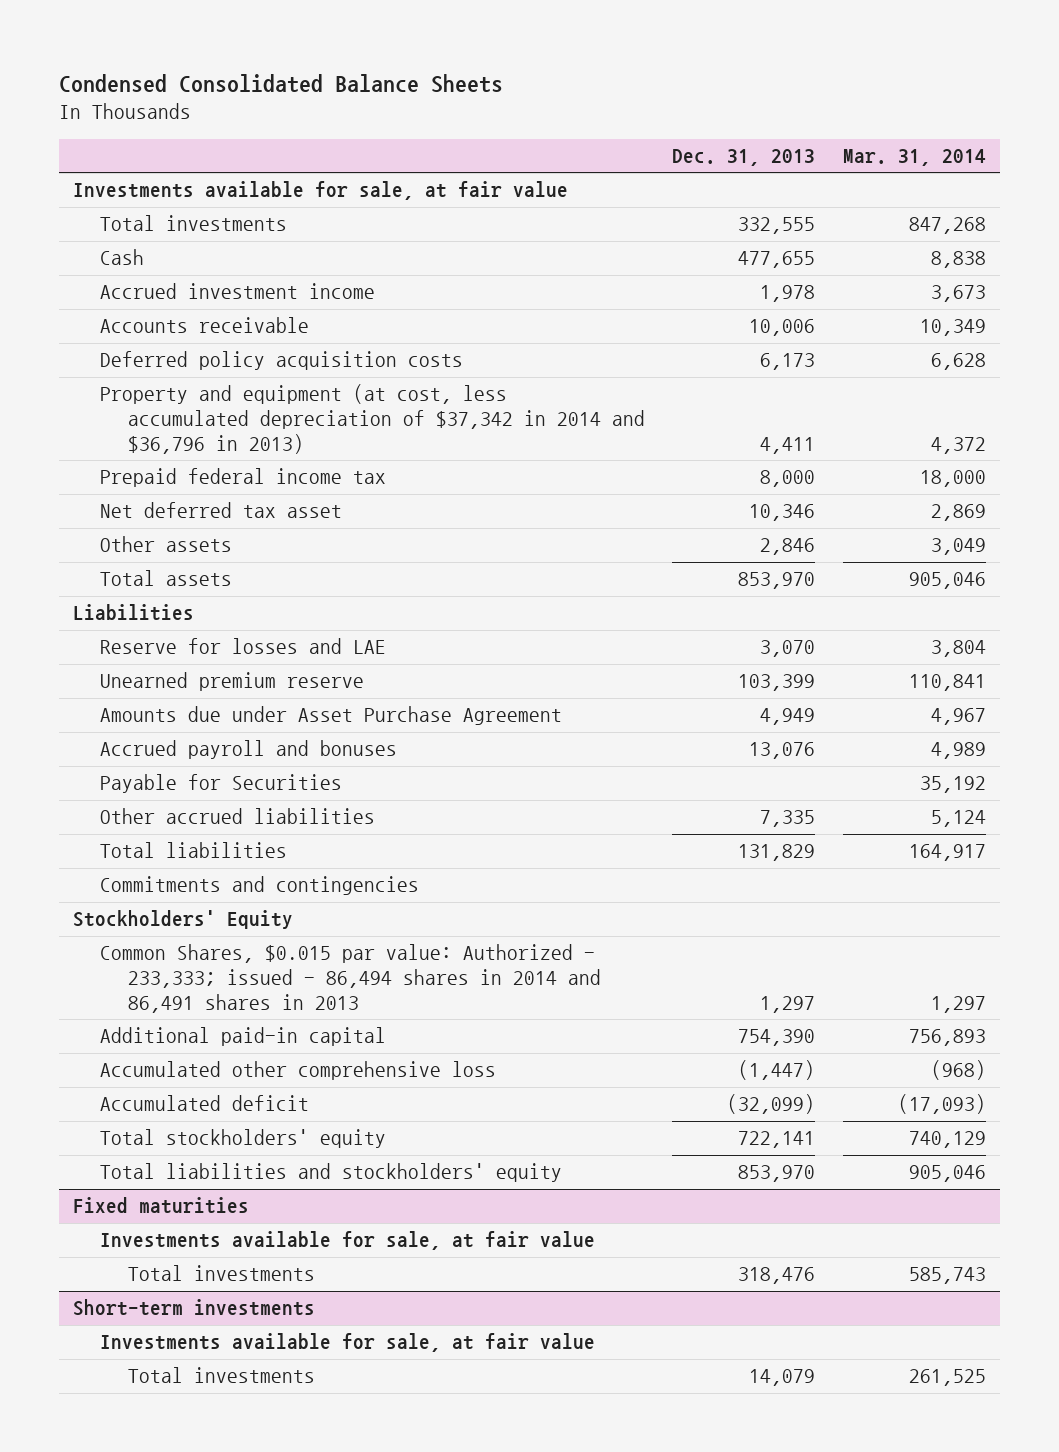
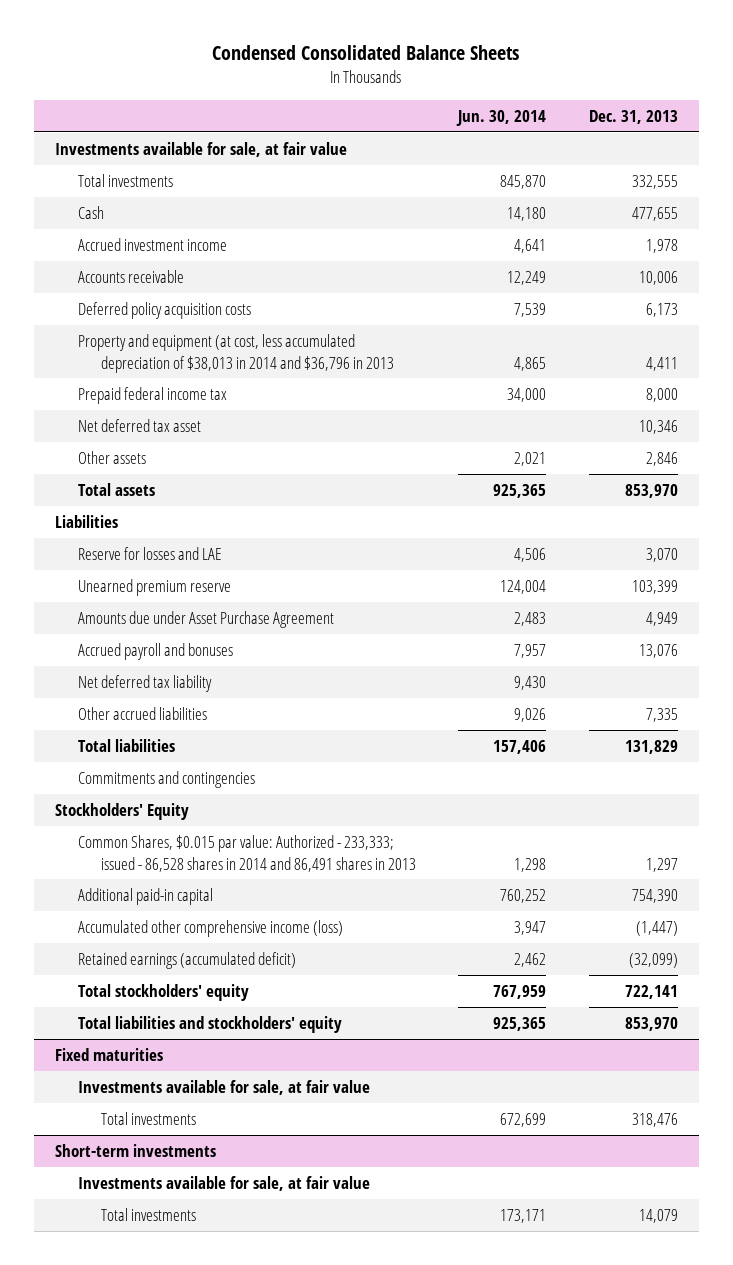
- | Dec. 31, 2013 | Mar. 31, 2014
+ | Jun. 30, 2014 | Dec. 31, 2013
- Property and equipment (at cost, less accumulated depreciation of $37,342 in 2014 and $36,796 in 2013) | 4,411 | 4,372
+ Property and equipment (at cost, less accumulated depreciation of $38,013 in 2014 and $36,796 in 2013 | 4,865 | 4,411
- Payable for Securities | | 35,192
+ Net deferred tax liability | 9,430 |
- Common Shares, $0.015 par value: Authorized - 233,333; issued - 86,494 shares in 2014 and 86,491 shares in 2013 | 1,297 | 1,297
+ Common Shares, $0.015 par value: Authorized - 233,333; issued - 86,528 shares in 2014 and 86,491 shares in 2013 | 1,298 | 1,297
- Accumulated other comprehensive loss | (1,447) | (968)
- Accumulated deficit | (32,099) | (17,093)
+ Accumulated other comprehensive income (loss) | 3,947 | (1,447)
+ Retained earnings (accumulated deficit) | 2,462 | (32,099)

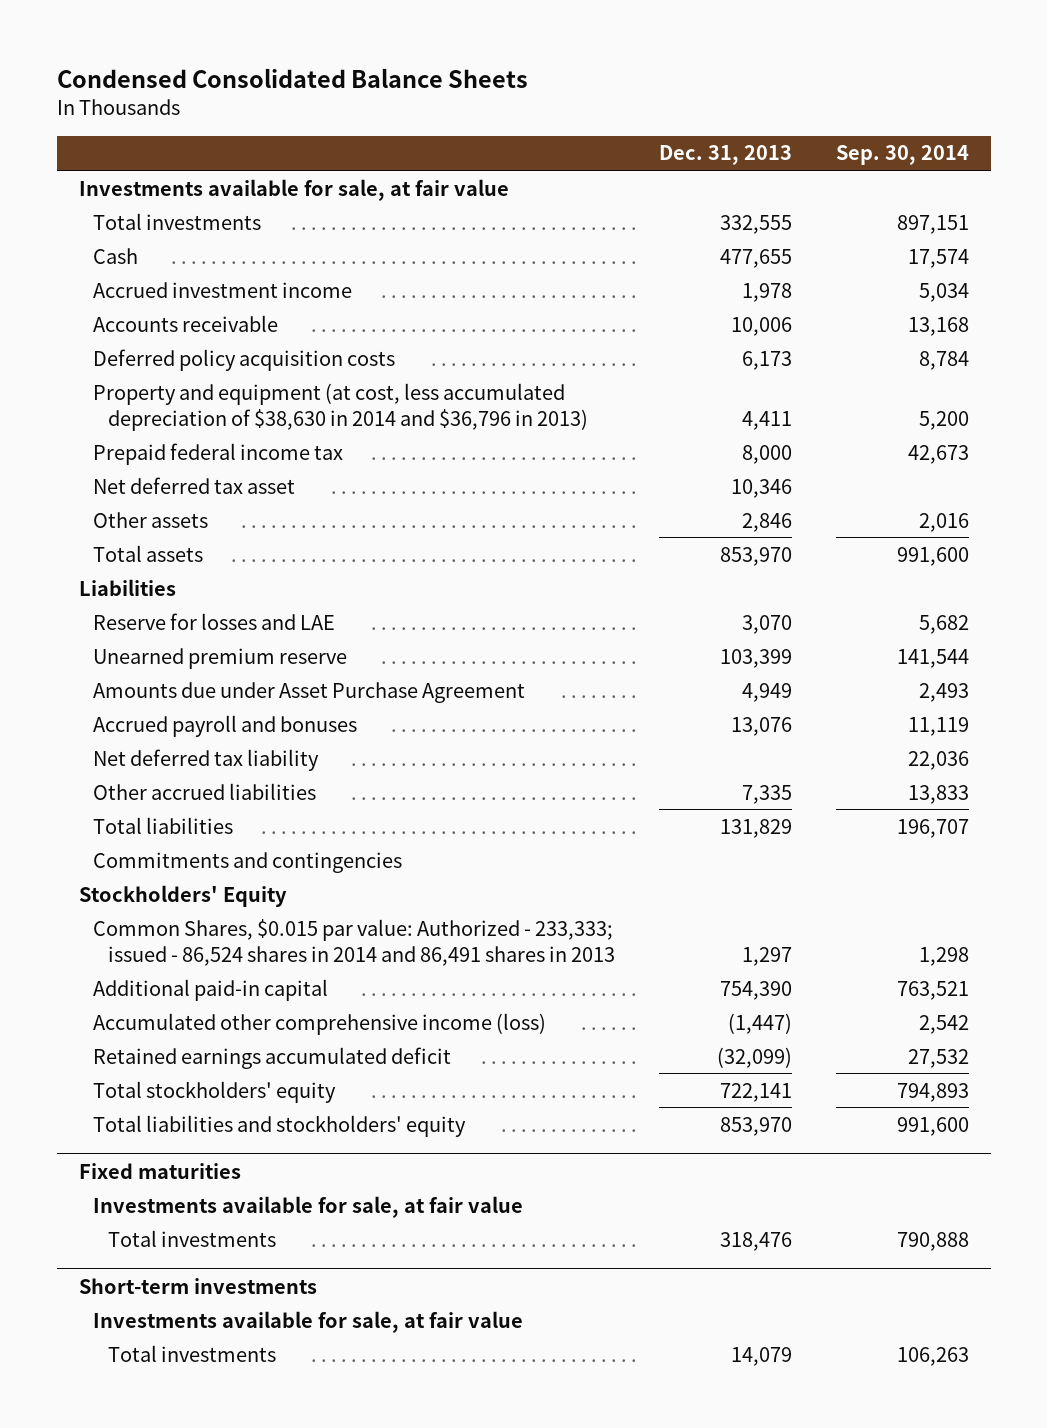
- | Jun. 30, 2014 | Dec. 31, 2013
+ | Dec. 31, 2013 | Sep. 30, 2014
- Property and equipment (at cost, less accumulated depreciation of $38,013 in 2014 and $36,796 in 2013 | 4,865 | 4,411
+ Property and equipment (at cost, less accumulated depreciation of $38,630 in 2014 and $36,796 in 2013) | 4,411 | 5,200
- Common Shares, $0.015 par value: Authorized - 233,333; issued - 86,528 shares in 2014 and 86,491 shares in 2013 | 1,298 | 1,297
+ Common Shares, $0.015 par value: Authorized - 233,333; issued - 86,524 shares in 2014 and 86,491 shares in 2013 | 1,297 | 1,298
- Retained earnings (accumulated deficit) | 2,462 | (32,099)
+ Retained earnings accumulated deficit | (32,099) | 27,532

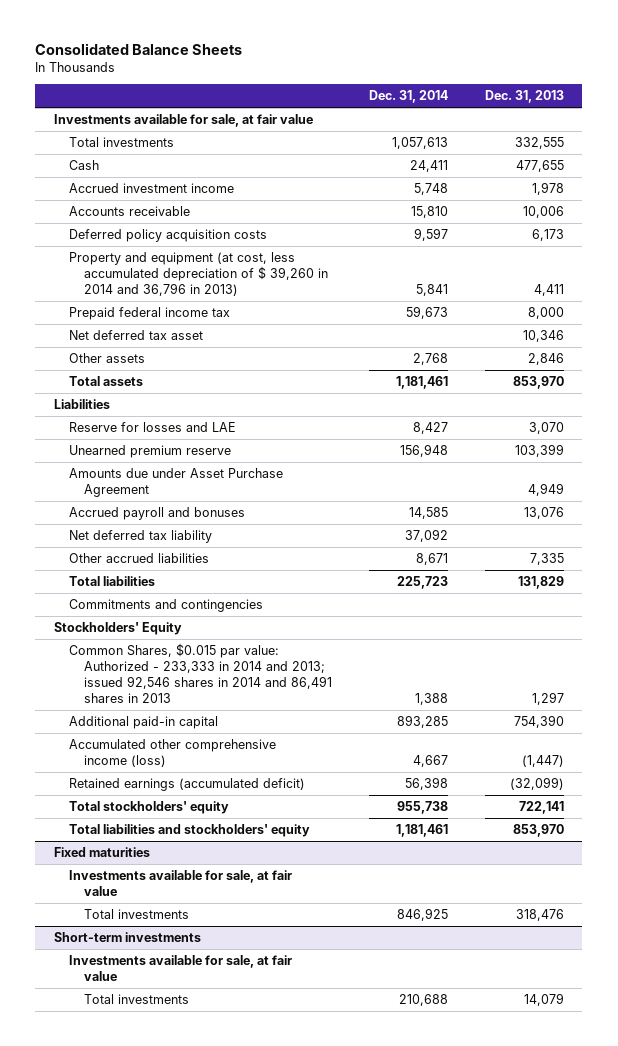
- Condensed Consolidated Balance Sheets
+ Consolidated Balance Sheets
- | Dec. 31, 2013 | Sep. 30, 2014
+ | Dec. 31, 2014 | Dec. 31, 2013
- Property and equipment (at cost, less accumulated depreciation of $38,630 in 2014 and $36,796 in 2013) | 4,411 | 5,200
+ Property and equipment (at cost, less accumulated depreciation of $ 39,260 in 2014 and 36,796 in 2013) | 5,841 | 4,411
- Common Shares, $0.015 par value: Authorized - 233,333; issued - 86,524 shares in 2014 and 86,491 shares in 2013 | 1,297 | 1,298
+ Common Shares, $0.015 par value: Authorized - 233,333 in 2014 and 2013; issued 92,546 shares in 2014 and 86,491 shares in 2013 | 1,388 | 1,297
- Retained earnings accumulated deficit | (32,099) | 27,532
+ Retained earnings (accumulated deficit) | 56,398 | (32,099)

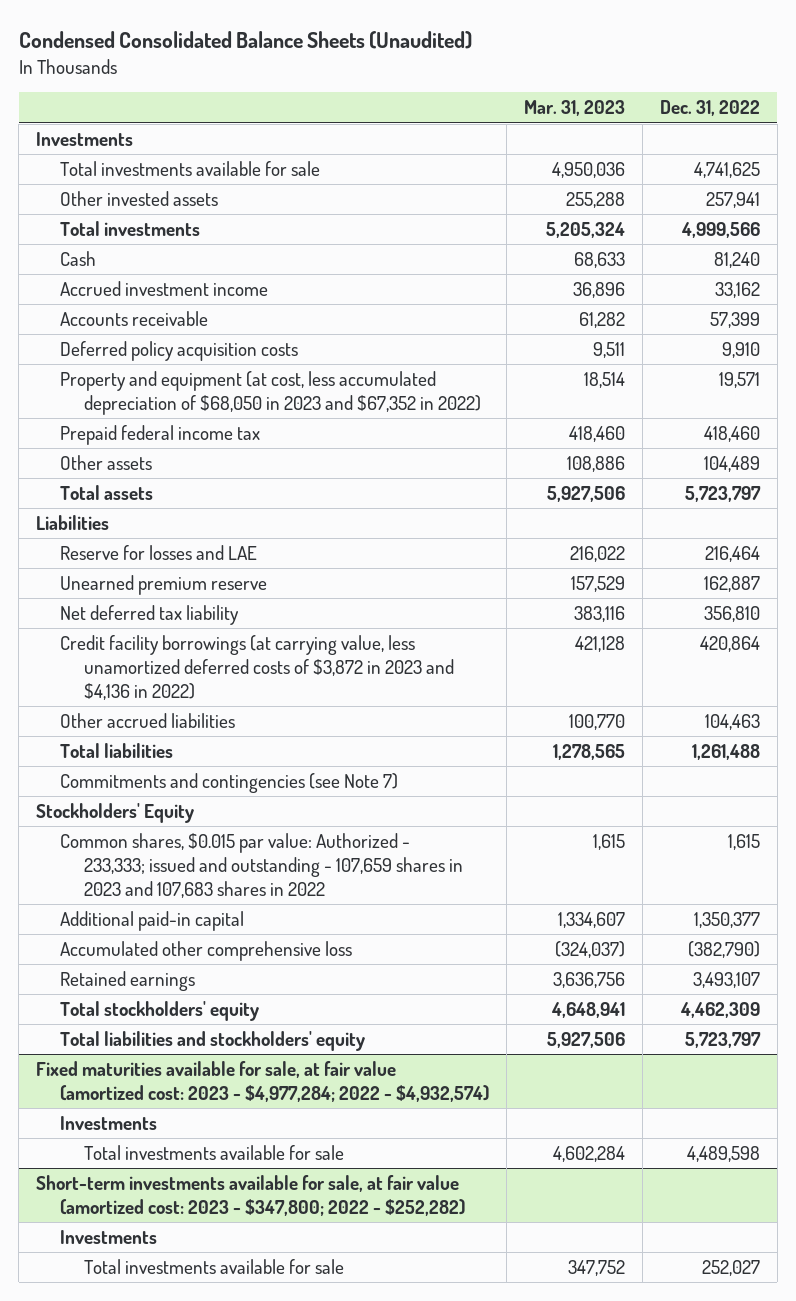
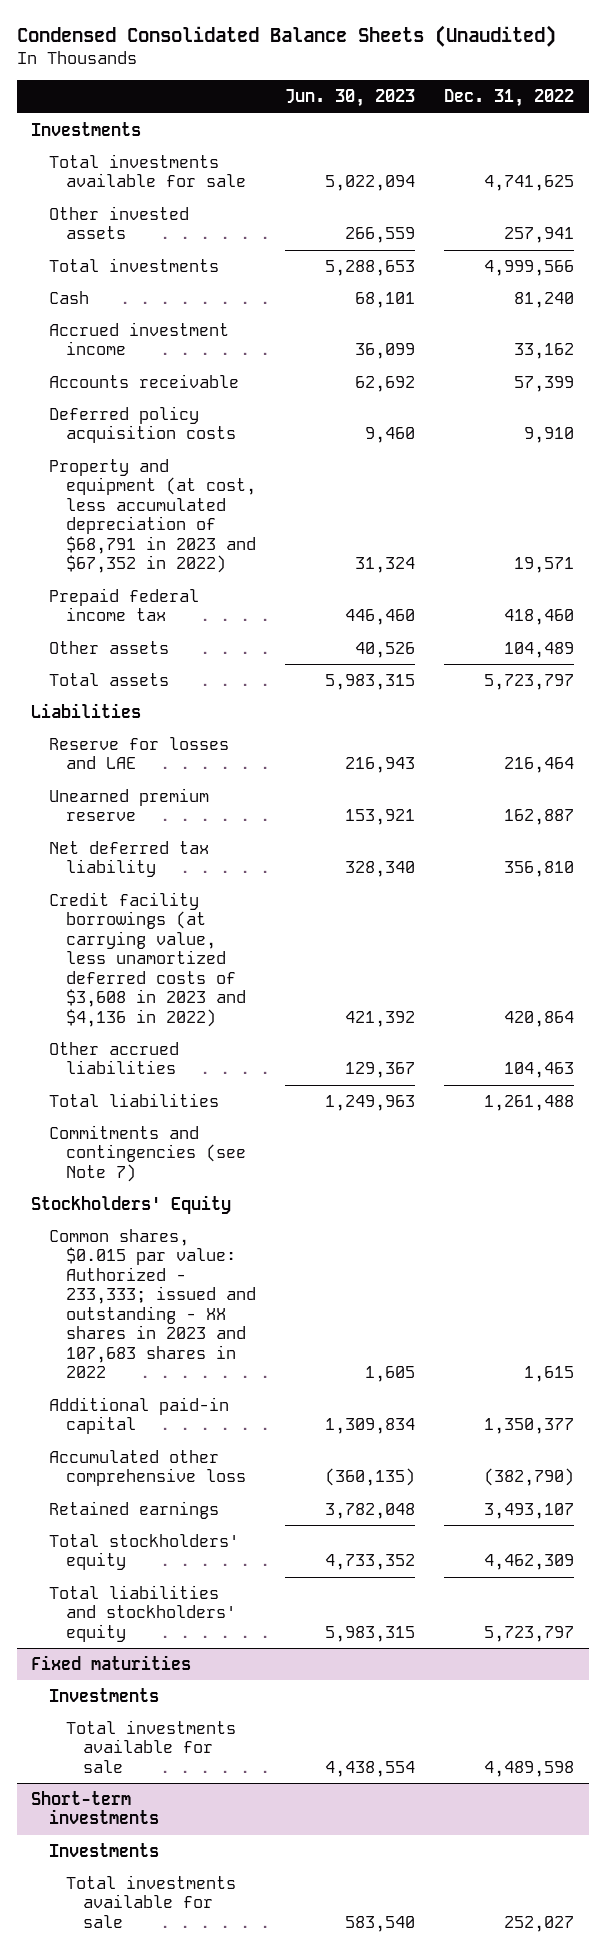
- | Mar. 31, 2023 | Dec. 31, 2022
+ | Jun. 30, 2023 | Dec. 31, 2022
- Property and equipment (at cost, less accumulated depreciation of $68,050 in 2023 and $67,352 in 2022) | 18,514 | 19,571
+ Property and equipment (at cost, less accumulated depreciation of $68,791 in 2023 and $67,352 in 2022) | 31,324 | 19,571
- Credit facility borrowings (at carrying value, less unamortized deferred costs of $3,872 in 2023 and $4,136 in 2022) | 421,128 | 420,864
+ Credit facility borrowings (at carrying value, less unamortized deferred costs of $3,608 in 2023 and $4,136 in 2022) | 421,392 | 420,864
- Common shares, $0.015 par value: Authorized - 233,333; issued and outstanding - 107,659 shares in 2023 and 107,683 shares in 2022 | 1,615 | 1,615
+ Common shares, $0.015 par value: Authorized - 233,333; issued and outstanding - XX shares in 2023 and 107,683 shares in 2022 | 1,605 | 1,615
- Fixed maturities available for sale, at fair value (amortized cost: 2023 - $4,977,284; 2022 - $4,932,574)
+ Fixed maturities
- Short-term investments available for sale, at fair value (amortized cost: 2023 - $347,800; 2022 - $252,282)
+ Short-term investments

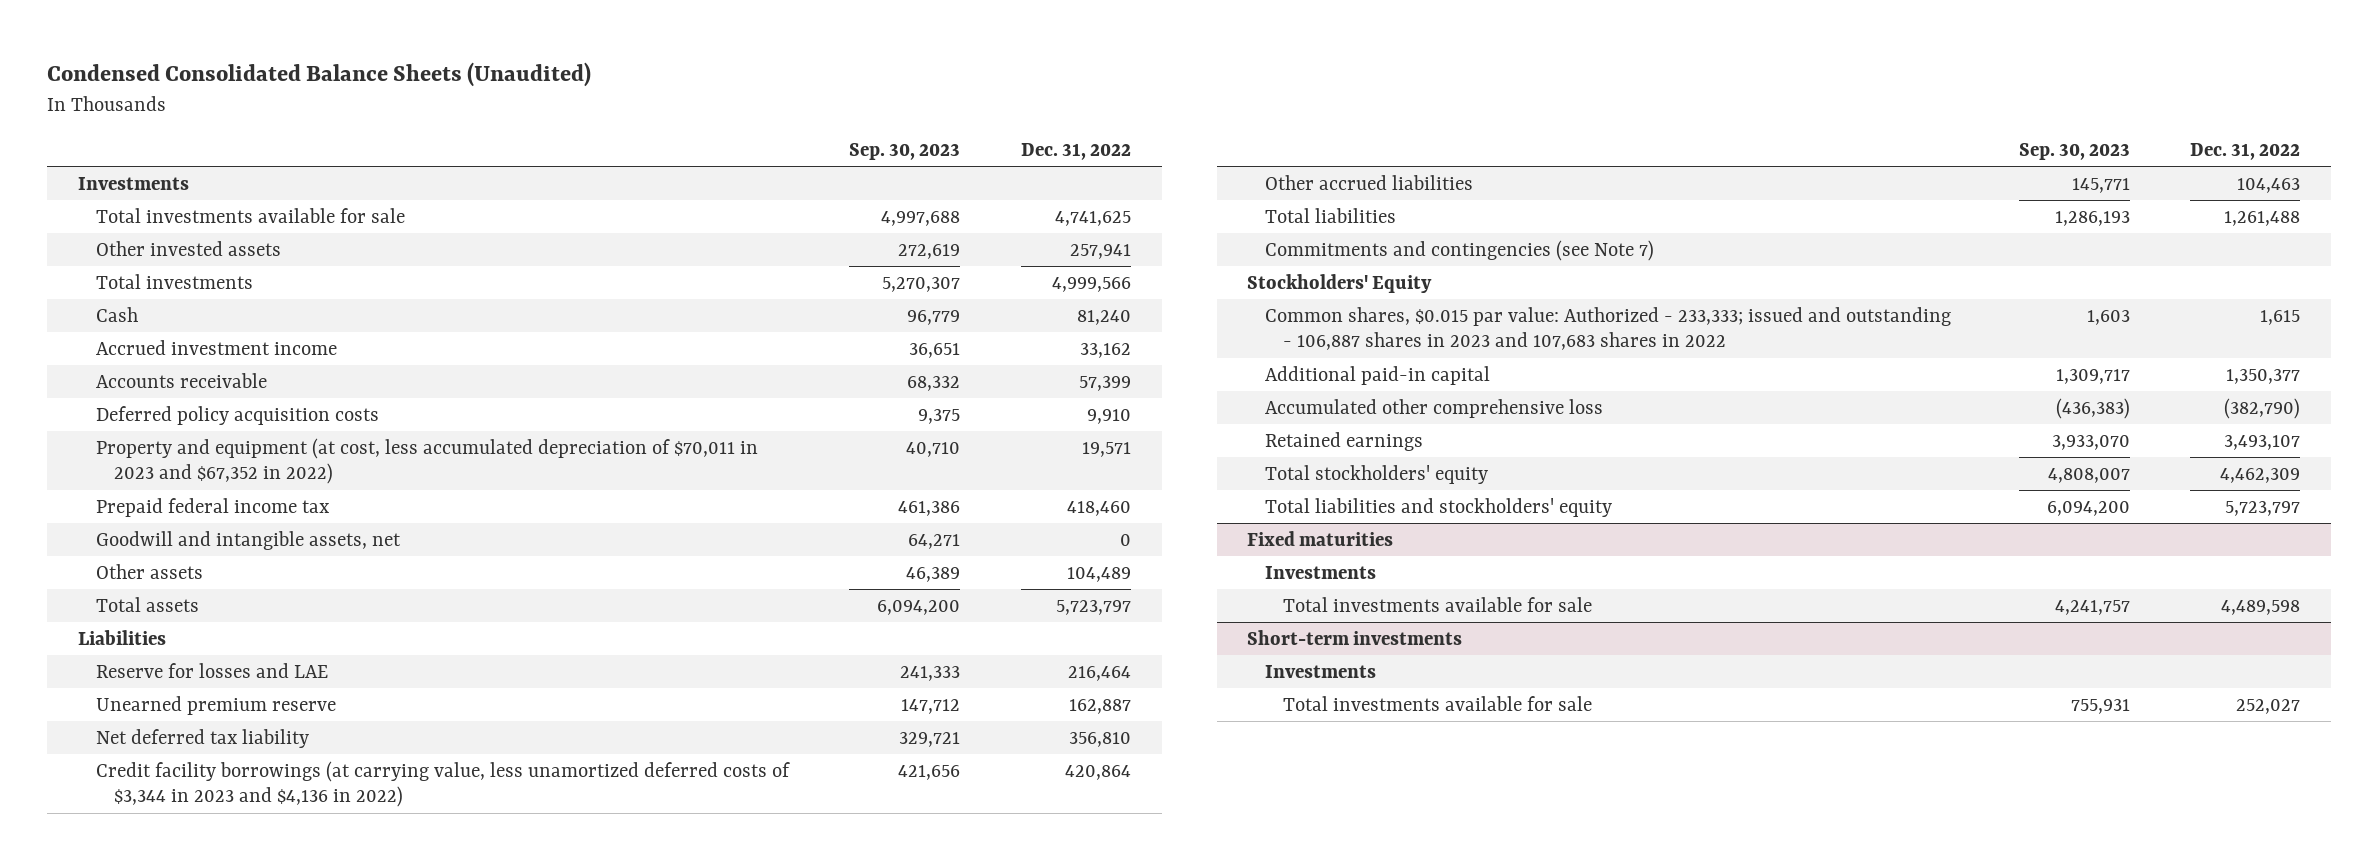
- | Jun. 30, 2023 | Dec. 31, 2022
+ | Sep. 30, 2023 | Dec. 31, 2022
- Property and equipment (at cost, less accumulated depreciation of $68,791 in 2023 and $67,352 in 2022) | 31,324 | 19,571
+ Property and equipment (at cost, less accumulated depreciation of $70,011 in 2023 and $67,352 in 2022) | 40,710 | 19,571
+ Goodwill and intangible assets, net | 64,271 | 0
- Credit facility borrowings (at carrying value, less unamortized deferred costs of $3,608 in 2023 and $4,136 in 2022) | 421,392 | 420,864
+ Credit facility borrowings (at carrying value, less unamortized deferred costs of $3,344 in 2023 and $4,136 in 2022) | 421,656 | 420,864
- Common shares, $0.015 par value: Authorized - 233,333; issued and outstanding - XX shares in 2023 and 107,683 shares in 2022 | 1,605 | 1,615
+ Common shares, $0.015 par value: Authorized - 233,333; issued and outstanding - 106,887 shares in 2023 and 107,683 shares in 2022 | 1,603 | 1,615

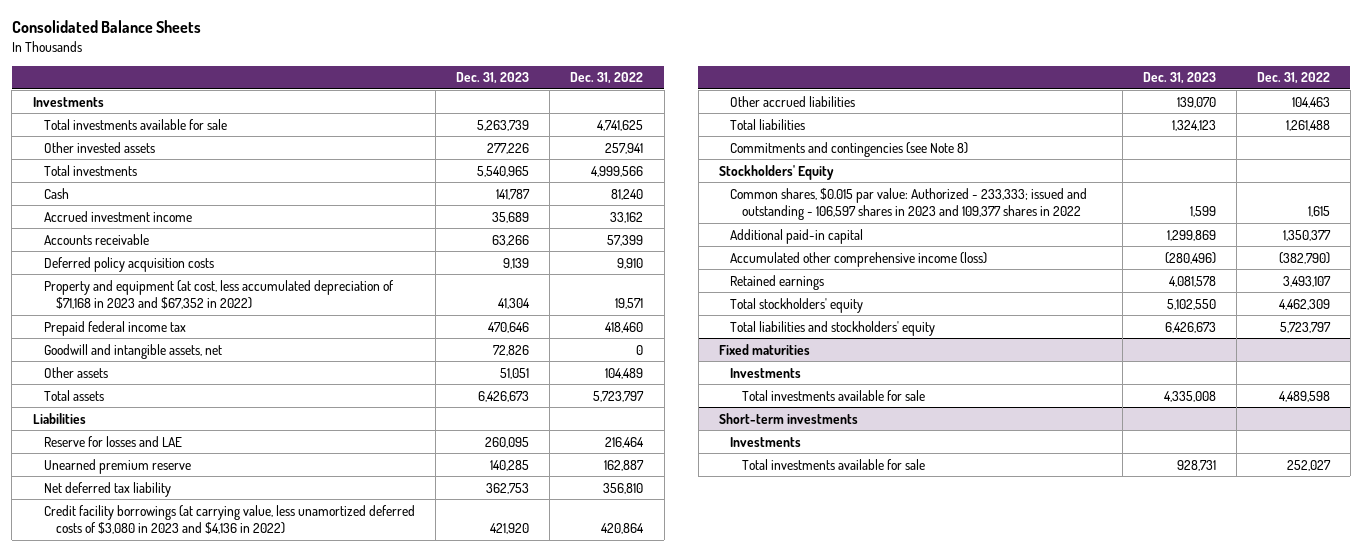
- Condensed Consolidated Balance Sheets (Unaudited)
+ Consolidated Balance Sheets
- | Sep. 30, 2023 | Dec. 31, 2022
+ | Dec. 31, 2023 | Dec. 31, 2022
- Property and equipment (at cost, less accumulated depreciation of $70,011 in 2023 and $67,352 in 2022) | 40,710 | 19,571
+ Property and equipment (at cost, less accumulated depreciation of $71,168 in 2023 and $67,352 in 2022) | 41,304 | 19,571
- Credit facility borrowings (at carrying value, less unamortized deferred costs of $3,344 in 2023 and $4,136 in 2022) | 421,656 | 420,864
+ Credit facility borrowings (at carrying value, less unamortized deferred costs of $3,080 in 2023 and $4,136 in 2022) | 421,920 | 420,864
- Commitments and contingencies (see Note 7)
+ Commitments and contingencies (see Note 8)
- Common shares, $0.015 par value: Authorized - 233,333; issued and outstanding - 106,887 shares in 2023 and 107,683 shares in 2022 | 1,603 | 1,615
+ Common shares, $0.015 par value: Authorized - 233,333; issued and outstanding - 106,597 shares in 2023 and 109,377 shares in 2022 | 1,599 | 1,615
- Accumulated other comprehensive loss | (436,383) | (382,790)
+ Accumulated other comprehensive income (loss) | (280,496) | (382,790)

